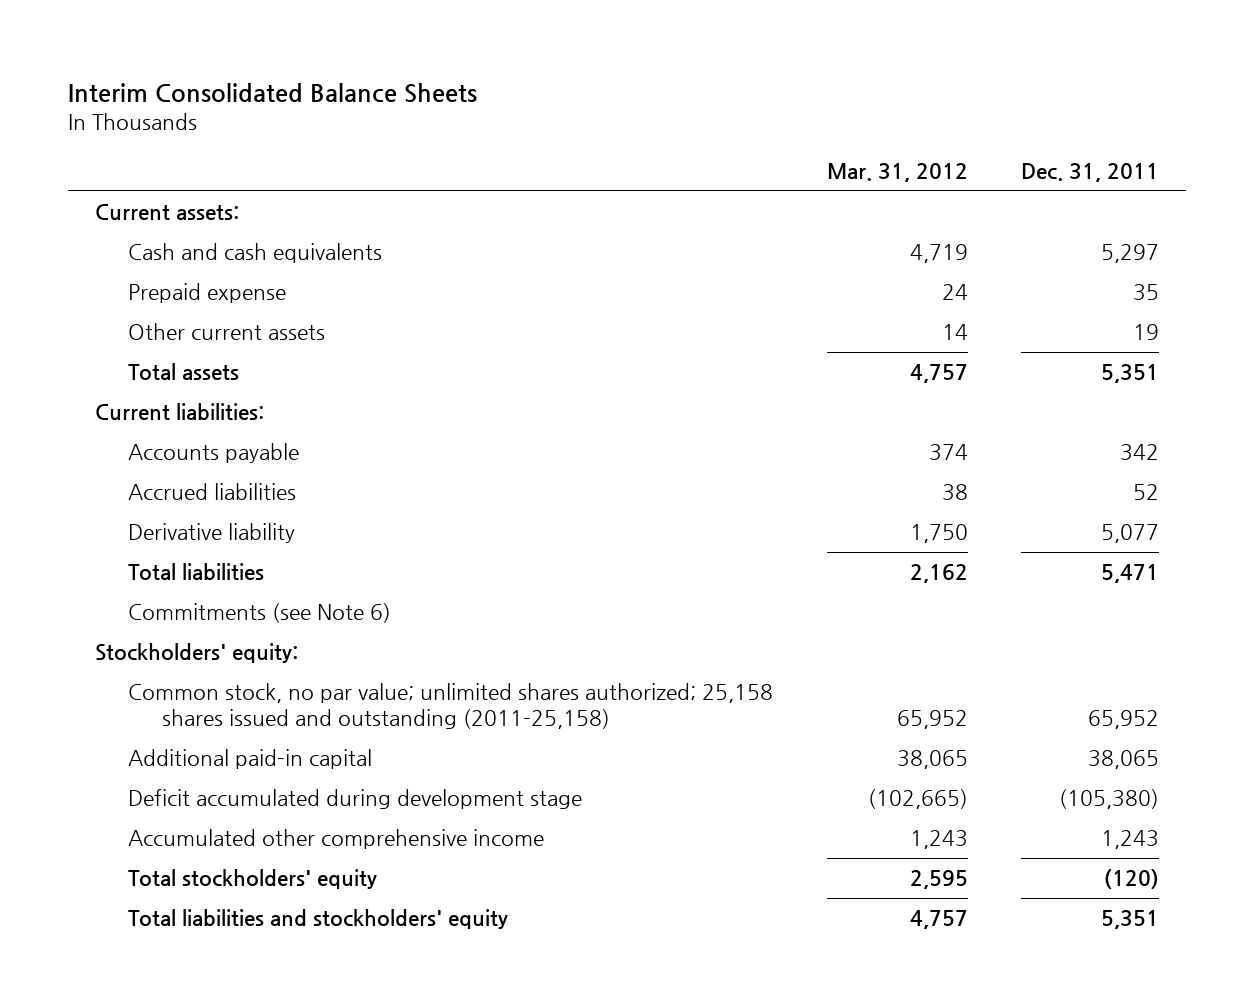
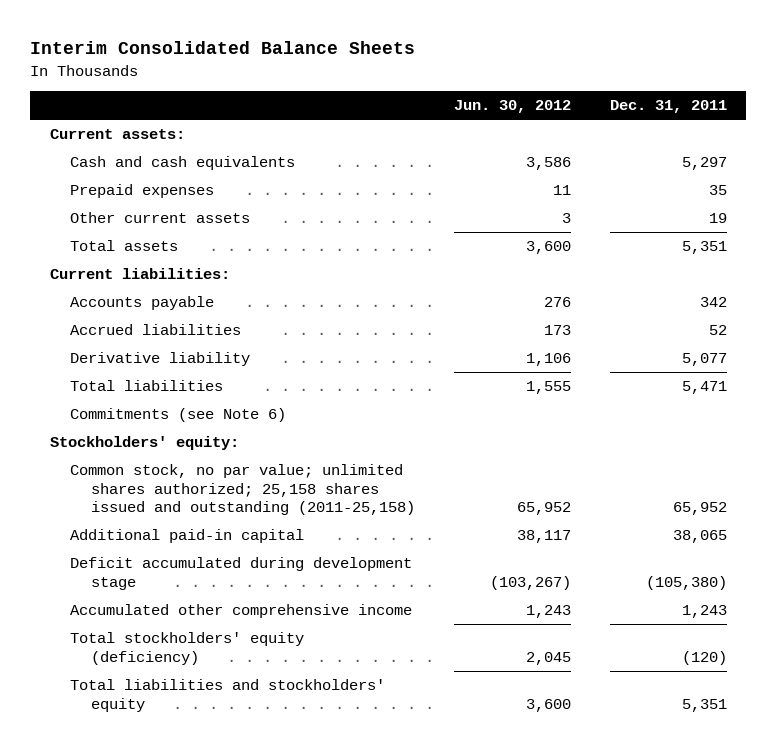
- | Mar. 31, 2012 | Dec. 31, 2011
+ | Jun. 30, 2012 | Dec. 31, 2011
- Prepaid expense | 24 | 35
+ Prepaid expenses | 11 | 35
- Total stockholders' equity | 2,595 | (120)
+ Total stockholders' equity (deficiency) | 2,045 | (120)

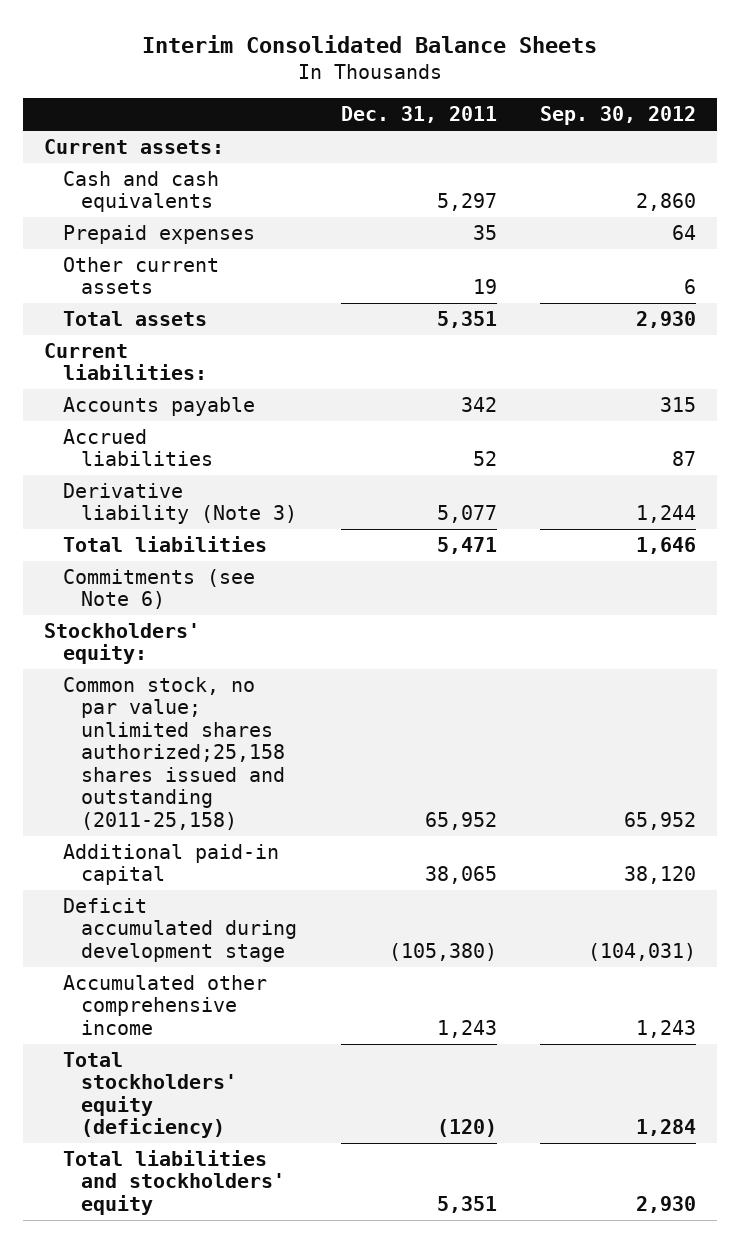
- | Jun. 30, 2012 | Dec. 31, 2011
+ | Dec. 31, 2011 | Sep. 30, 2012
- Derivative liability | 1,106 | 5,077
+ Derivative liability (Note 3) | 5,077 | 1,244
- Common stock, no par value; unlimited shares authorized; 25,158 shares issued and outstanding (2011-25,158) | 65,952 | 65,952
+ Common stock, no par value; unlimited shares authorized;25,158 shares issued and outstanding (2011-25,158) | 65,952 | 65,952

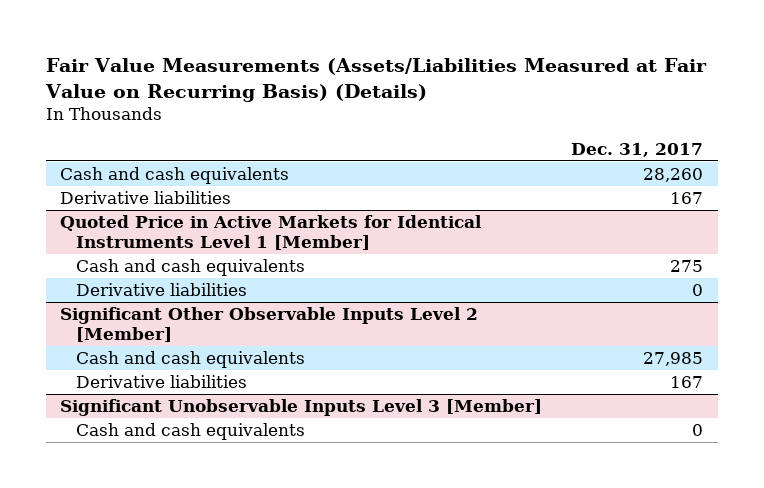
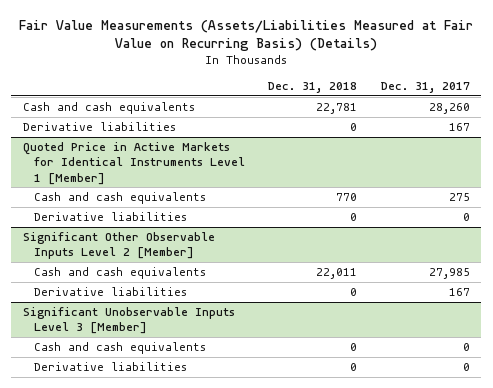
- | Dec. 31, 2017
+ | Dec. 31, 2018 | Dec. 31, 2017
@ Significant Unobservable Inputs Level 3 [Member]
+ Derivative liabilities | 0 | 0

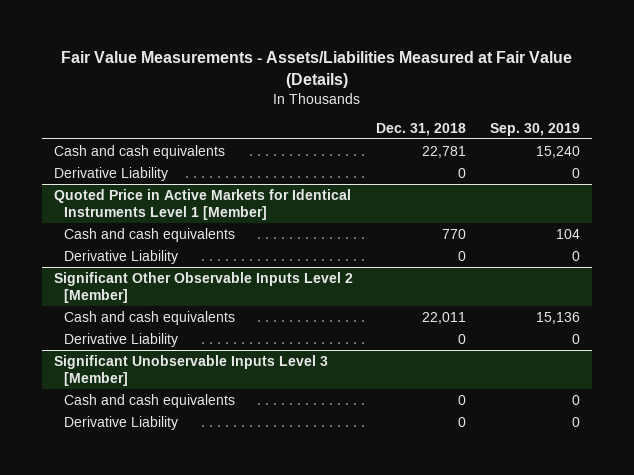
- Fair Value Measurements (Assets/Liabilities Measured at Fair Value on Recurring Basis) (Details)
+ Fair Value Measurements - Assets/Liabilities Measured at Fair Value (Details)
- | Dec. 31, 2018 | Dec. 31, 2017
+ | Dec. 31, 2018 | Sep. 30, 2019
- Derivative liabilities | 0 | 167
+ Derivative Liability | 0 | 0
@ Quoted Price in Active Markets for Identical Instruments Level 1 [Member]
- Derivative liabilities | 0 | 0
+ Derivative Liability | 0 | 0
@ Significant Other Observable Inputs Level 2 [Member]
- Derivative liabilities | 0 | 167
+ Derivative Liability | 0 | 0
@ Significant Unobservable Inputs Level 3 [Member]
- Derivative liabilities | 0 | 0
+ Derivative Liability | 0 | 0

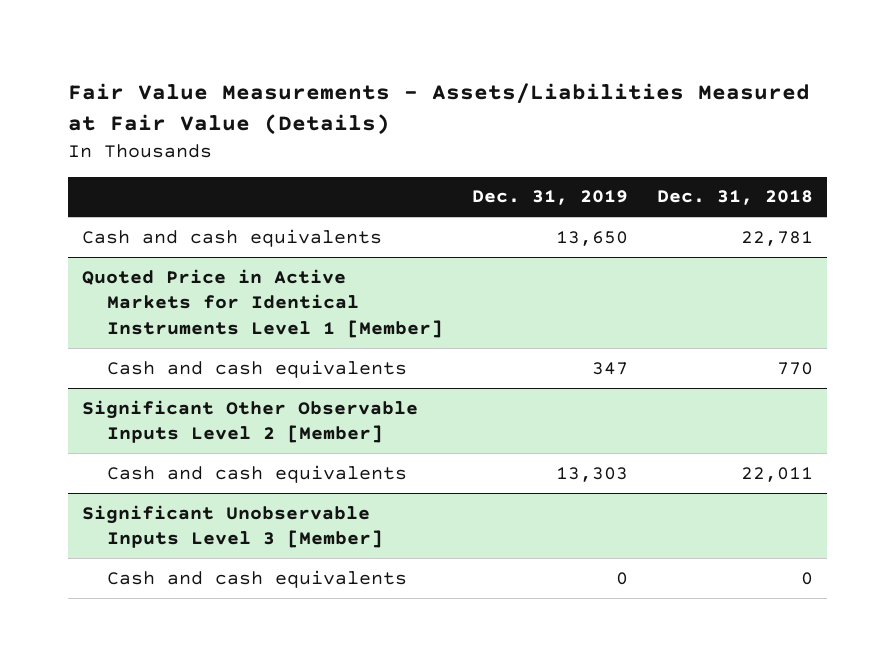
- | Dec. 31, 2018 | Sep. 30, 2019
+ | Dec. 31, 2019 | Dec. 31, 2018
- Derivative Liability | 0 | 0
@ Quoted Price in Active Markets for Identical Instruments Level 1 [Member]
- Derivative Liability | 0 | 0
@ Significant Other Observable Inputs Level 2 [Member]
- Derivative Liability | 0 | 0
@ Significant Unobservable Inputs Level 3 [Member]
- Derivative Liability | 0 | 0

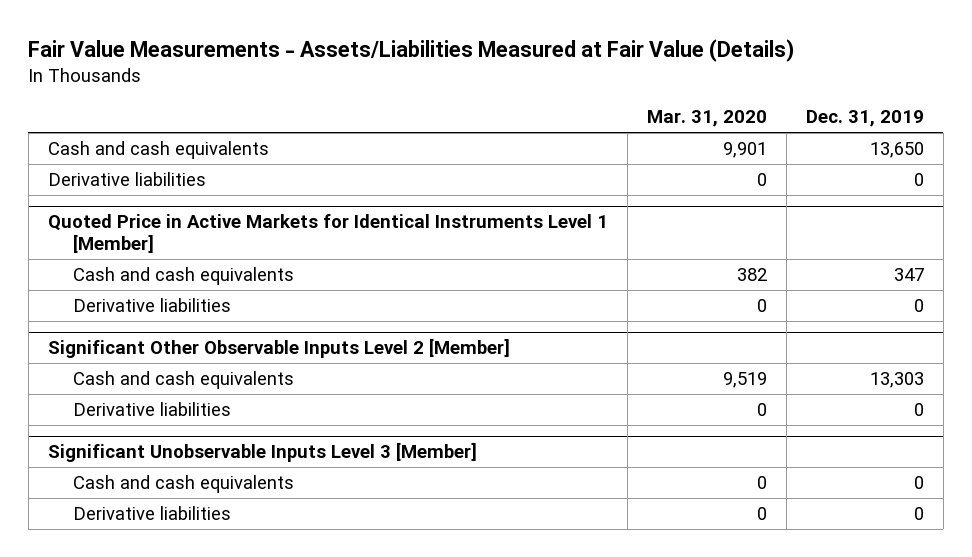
- | Dec. 31, 2019 | Dec. 31, 2018
+ | Mar. 31, 2020 | Dec. 31, 2019
+ Derivative liabilities | 0 | 0
@ Quoted Price in Active Markets for Identical Instruments Level 1 [Member]
+ Derivative liabilities | 0 | 0
@ Significant Other Observable Inputs Level 2 [Member]
+ Derivative liabilities | 0 | 0
@ Significant Unobservable Inputs Level 3 [Member]
+ Derivative liabilities | 0 | 0

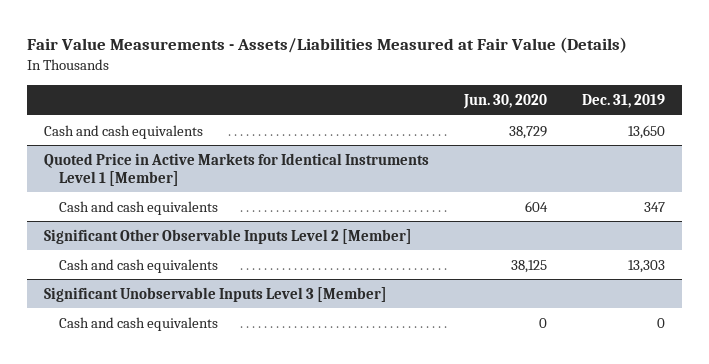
- | Mar. 31, 2020 | Dec. 31, 2019
+ | Jun. 30, 2020 | Dec. 31, 2019
- Derivative liabilities | 0 | 0
@ Quoted Price in Active Markets for Identical Instruments Level 1 [Member]
- Derivative liabilities | 0 | 0
@ Significant Other Observable Inputs Level 2 [Member]
- Derivative liabilities | 0 | 0
@ Significant Unobservable Inputs Level 3 [Member]
- Derivative liabilities | 0 | 0

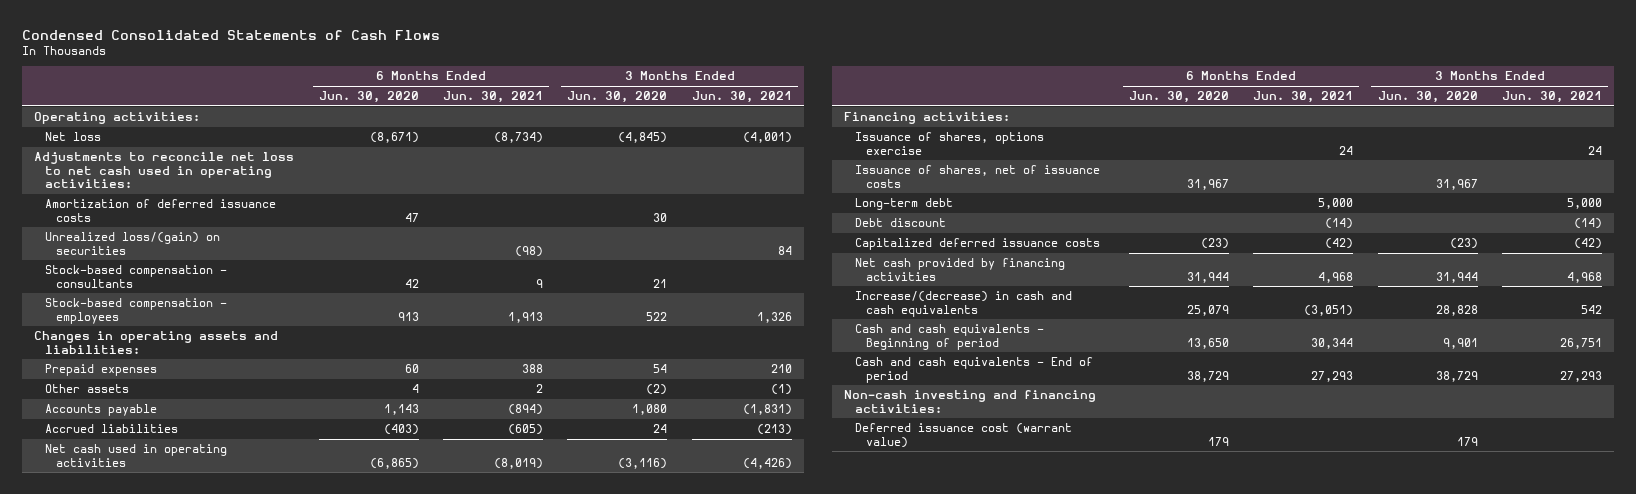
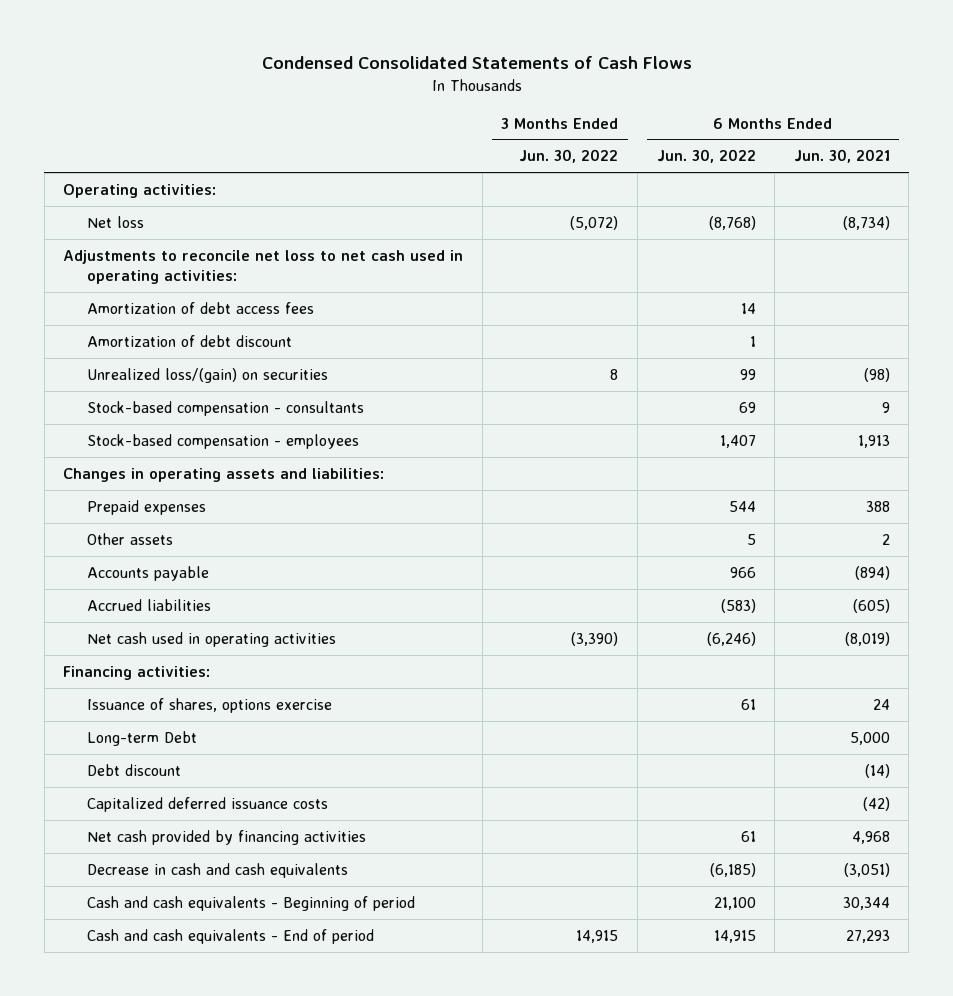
- | 6 Months Ended Jun. 30, 2020 | 6 Months Ended Jun. 30, 2021 | 3 Months Ended Jun. 30, 2020 | 3 Months Ended Jun. 30, 2021
+ | 3 Months Ended Jun. 30, 2022 | 6 Months Ended Jun. 30, 2022 | 6 Months Ended Jun. 30, 2021
- Amortization of deferred issuance costs | 47 | | 30 |
+ Amortization of debt access fees | | 14 |
+ Amortization of debt discount | | 1 |
- Issuance of shares, net of issuance costs | 31,967 | | 31,967 |
- Long-term debt | | 5,000 | | 5,000
+ Long-term Debt | | | 5,000
- Increase/(decrease) in cash and cash equivalents | 25,079 | (3,051) | 28,828 | 542
+ Decrease in cash and cash equivalents | | (6,185) | (3,051)
- Non-cash investing and financing activities:
- Deferred issuance cost (warrant value) | 179 | | 179 |

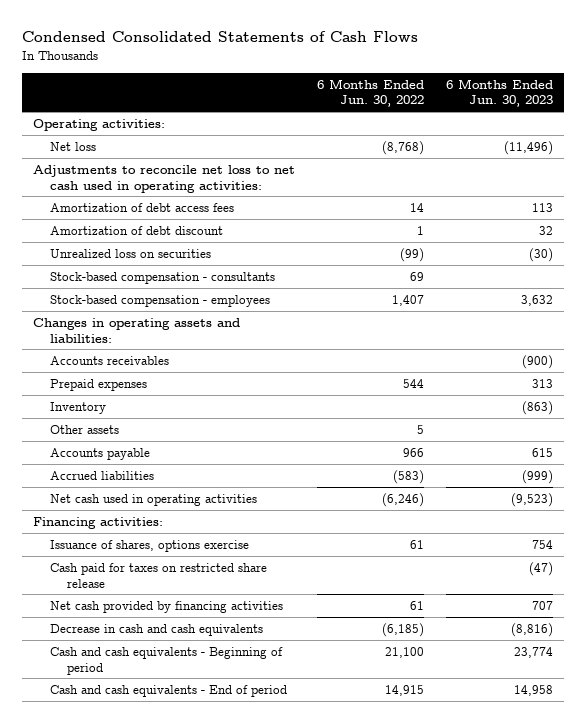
- | 3 Months Ended Jun. 30, 2022 | 6 Months Ended Jun. 30, 2022 | 6 Months Ended Jun. 30, 2021
+ | 6 Months Ended Jun. 30, 2022 | 6 Months Ended Jun. 30, 2023
- Unrealized loss/(gain) on securities | 8 | 99 | (98)
+ Unrealized loss on securities | (99) | (30)
+ Accounts receivables | | (900)
+ Inventory | | (863)
- Long-term Debt | | | 5,000
- Debt discount | | | (14)
- Capitalized deferred issuance costs | | | (42)
+ Cash paid for taxes on restricted share release | | (47)

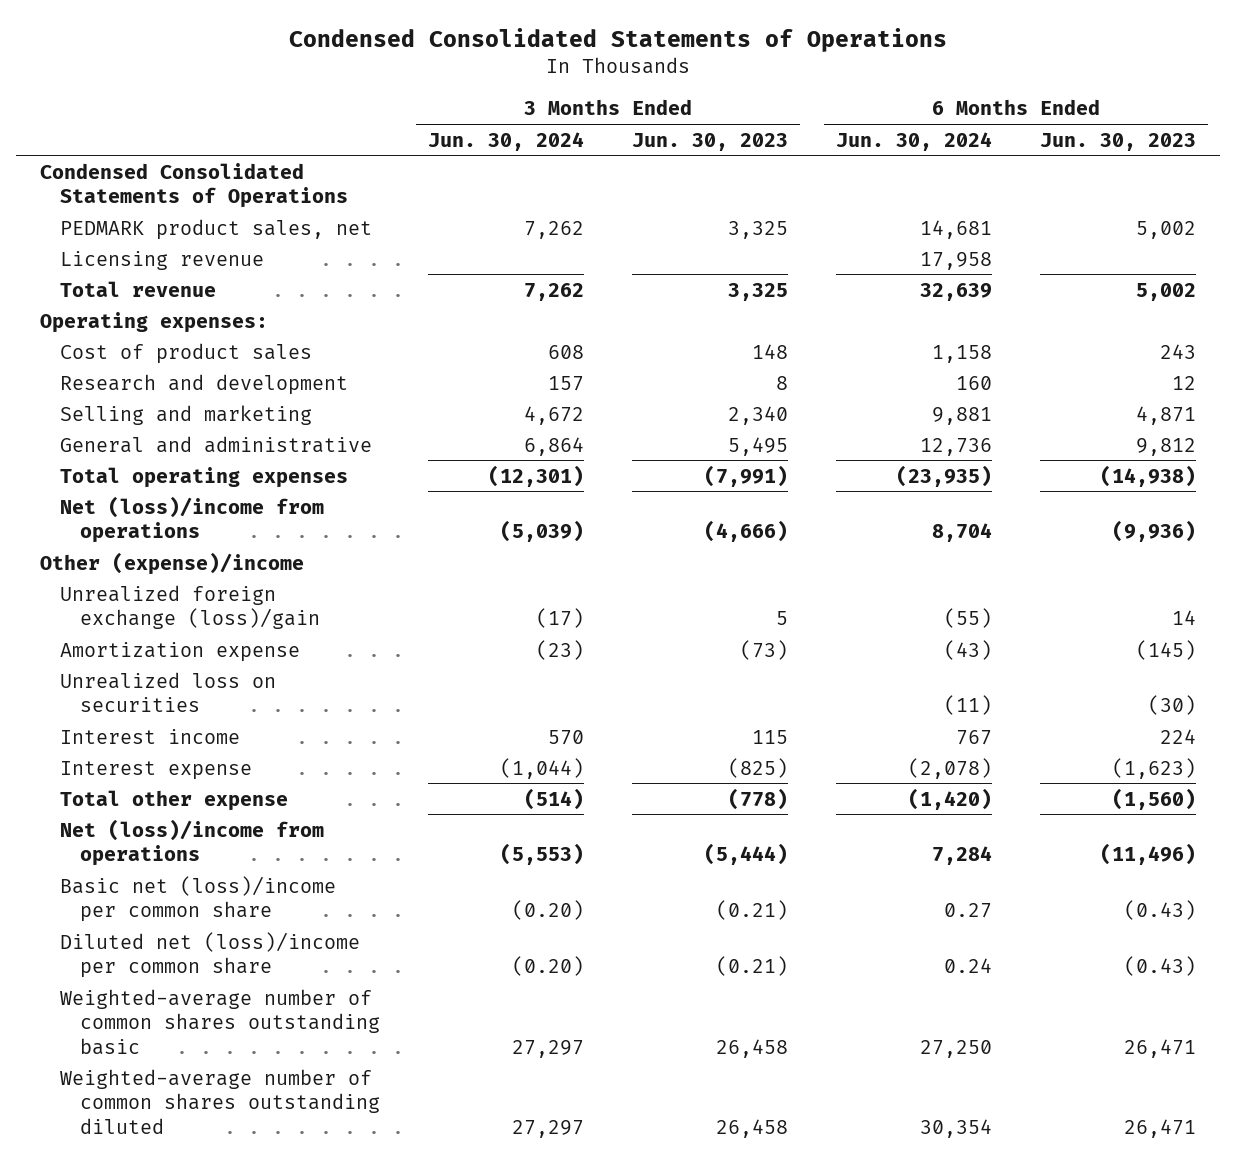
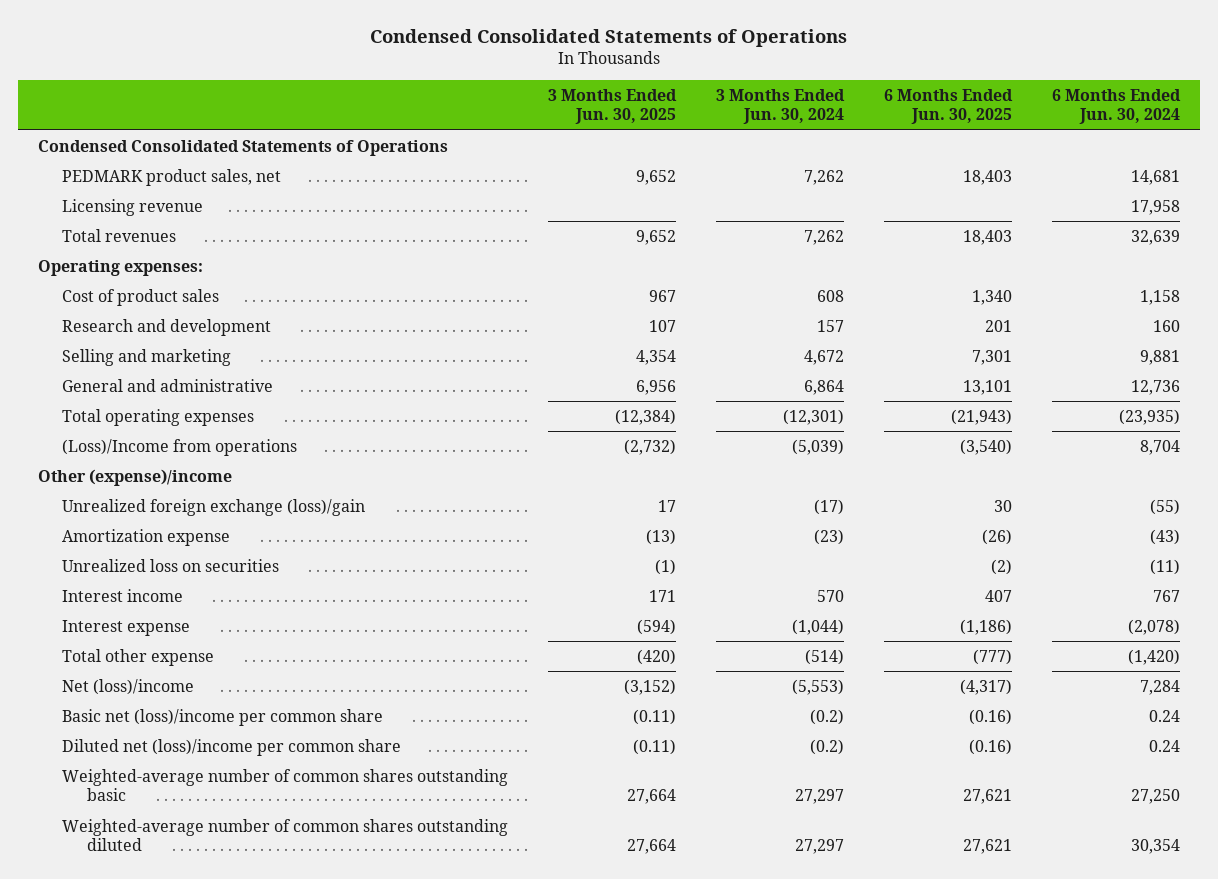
- | 3 Months Ended Jun. 30, 2024 | 3 Months Ended Jun. 30, 2023 | 6 Months Ended Jun. 30, 2024 | 6 Months Ended Jun. 30, 2023
+ | 3 Months Ended Jun. 30, 2025 | 3 Months Ended Jun. 30, 2024 | 6 Months Ended Jun. 30, 2025 | 6 Months Ended Jun. 30, 2024
- Total revenue | 7,262 | 3,325 | 32,639 | 5,002
+ Total revenues | 9,652 | 7,262 | 18,403 | 32,639
- Net (loss)/income from operations | (5,039) | (4,666) | 8,704 | (9,936)
+ (Loss)/Income from operations | (2,732) | (5,039) | (3,540) | 8,704
- Net (loss)/income from operations | (5,553) | (5,444) | 7,284 | (11,496)
- Basic net (loss)/income per common share | (0.20) | (0.21) | 0.27 | (0.43)
- Diluted net (loss)/income per common share | (0.20) | (0.21) | 0.24 | (0.43)
+ Net (loss)/income | (3,152) | (5,553) | (4,317) | 7,284
+ Basic net (loss)/income per common share | (0.11) | (0.2) | (0.16) | 0.24
+ Diluted net (loss)/income per common share | (0.11) | (0.2) | (0.16) | 0.24

